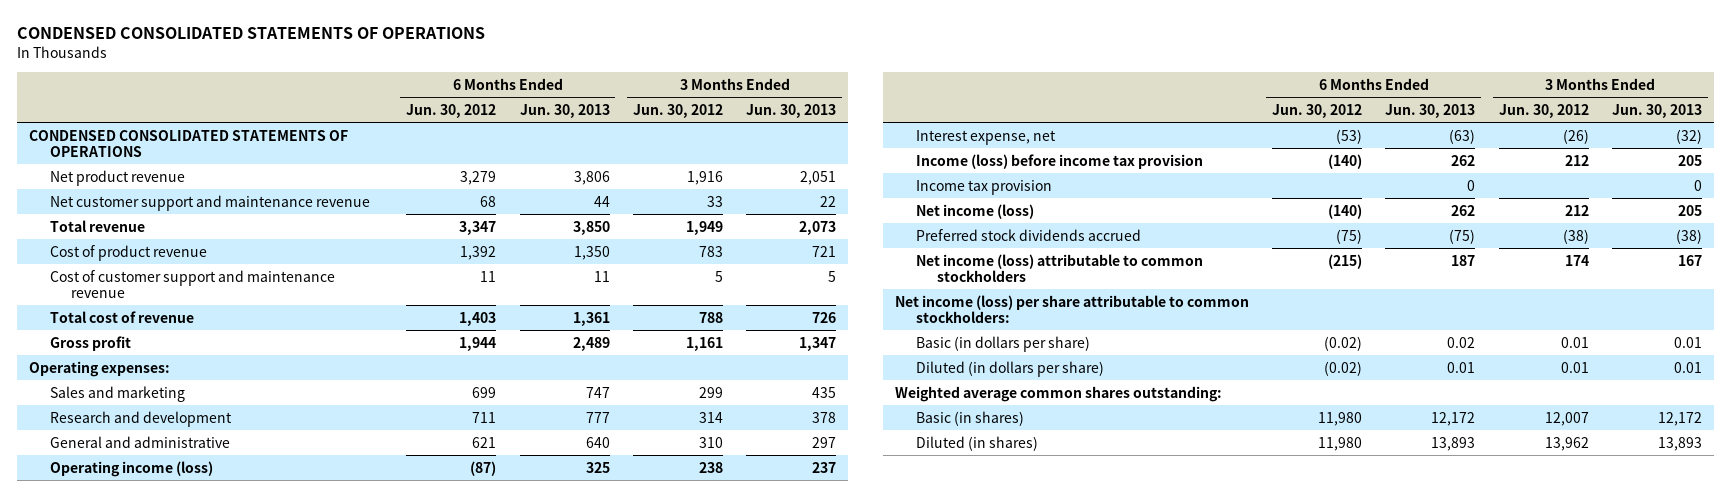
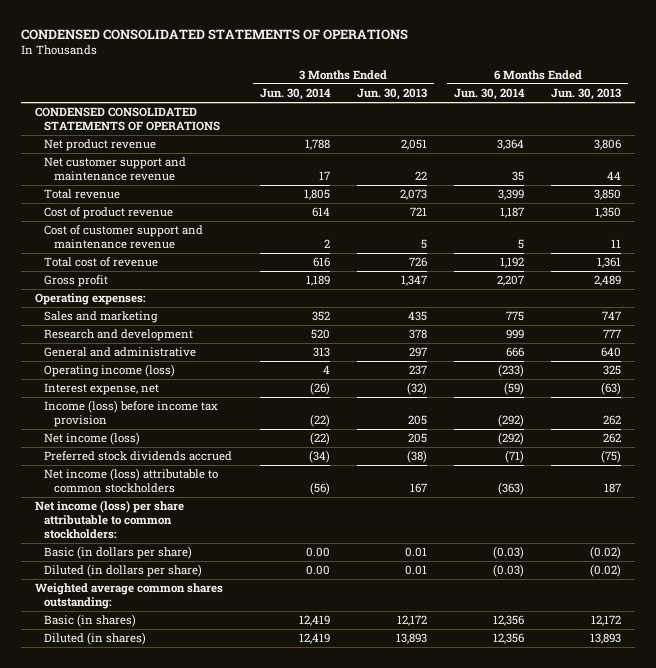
- | 6 Months Ended Jun. 30, 2012 | 6 Months Ended Jun. 30, 2013 | 3 Months Ended Jun. 30, 2012 | 3 Months Ended Jun. 30, 2013
+ | 3 Months Ended Jun. 30, 2014 | 3 Months Ended Jun. 30, 2013 | 6 Months Ended Jun. 30, 2014 | 6 Months Ended Jun. 30, 2013
- Income tax provision | | 0 | | 0
- Basic (in dollars per share) | (0.02) | 0.02 | 0.01 | 0.01
- Diluted (in dollars per share) | (0.02) | 0.01 | 0.01 | 0.01
+ Basic (in dollars per share) | 0.00 | 0.01 | (0.03) | (0.02)
+ Diluted (in dollars per share) | 0.00 | 0.01 | (0.03) | (0.02)

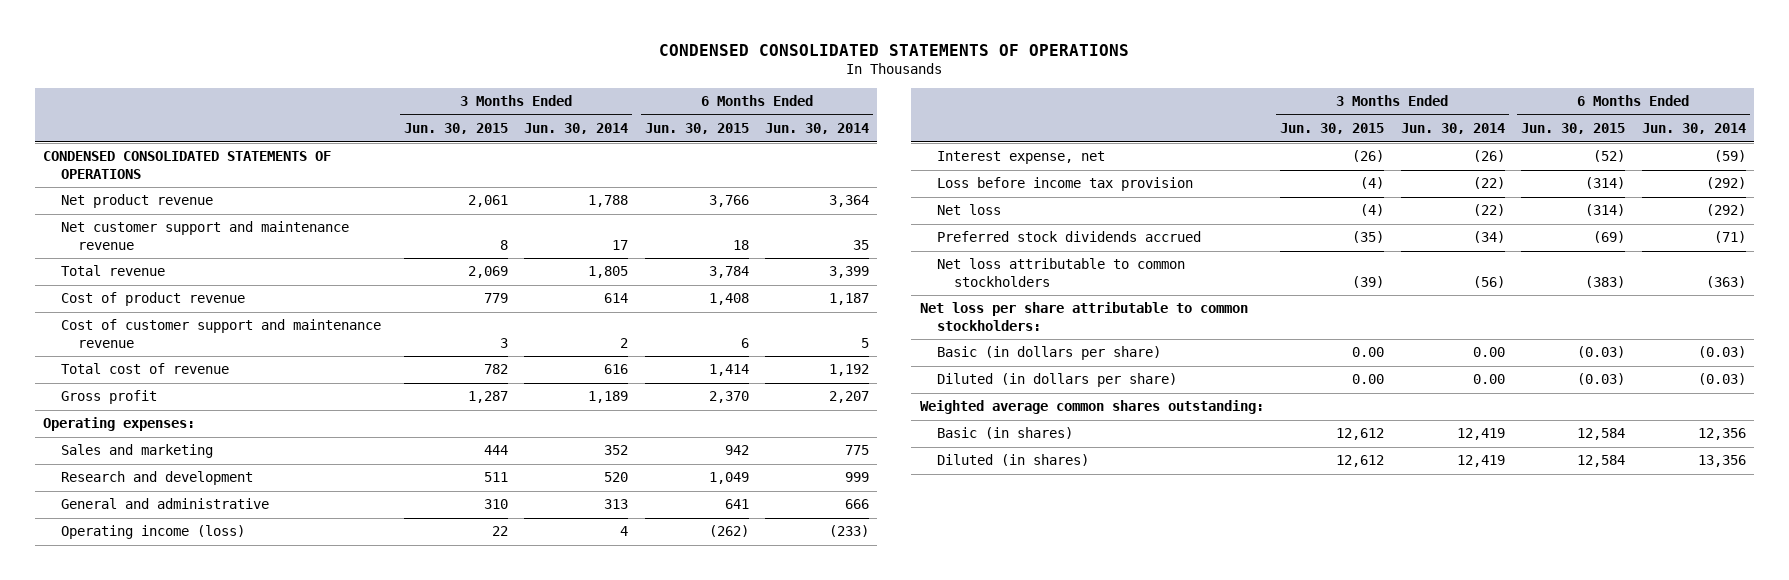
- | 3 Months Ended Jun. 30, 2014 | 3 Months Ended Jun. 30, 2013 | 6 Months Ended Jun. 30, 2014 | 6 Months Ended Jun. 30, 2013
+ | 3 Months Ended Jun. 30, 2015 | 3 Months Ended Jun. 30, 2014 | 6 Months Ended Jun. 30, 2015 | 6 Months Ended Jun. 30, 2014
- Income (loss) before income tax provision | (22) | 205 | (292) | 262
- Net income (loss) | (22) | 205 | (292) | 262
+ Loss before income tax provision | (4) | (22) | (314) | (292)
+ Net loss | (4) | (22) | (314) | (292)
- Net income (loss) attributable to common stockholders | (56) | 167 | (363) | 187
- Net income (loss) per share attributable to common stockholders:
+ Net loss attributable to common stockholders | (39) | (56) | (383) | (363)
+ Net loss per share attributable to common stockholders:
- Diluted (in shares) | 12,419 | 13,893 | 12,356 | 13,893
+ Diluted (in shares) | 12,612 | 12,419 | 12,584 | 13,356

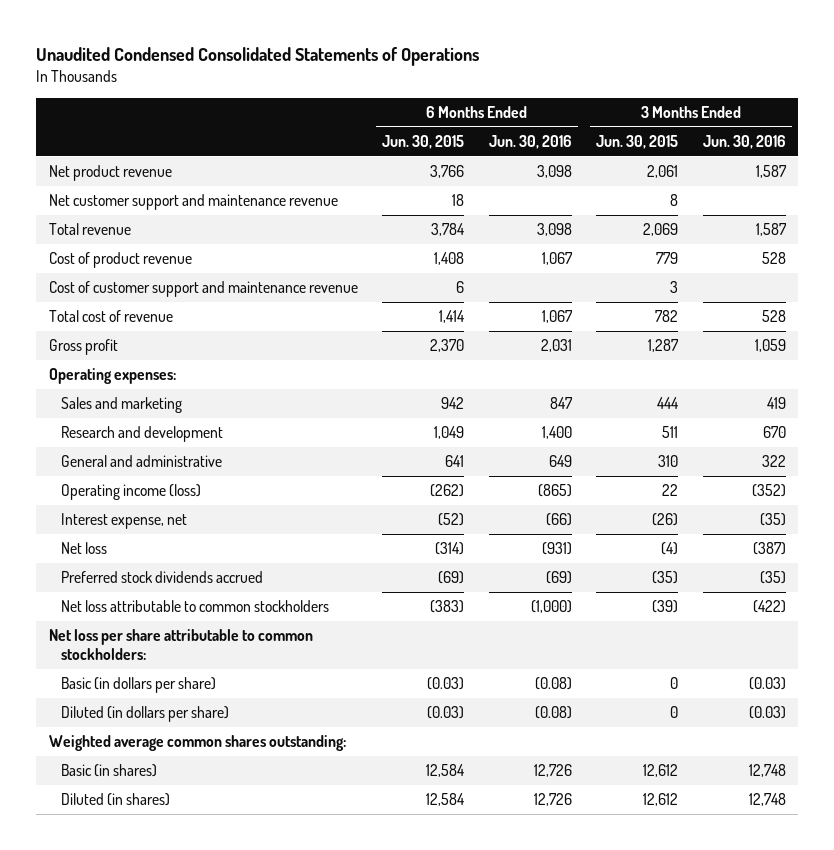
- CONDENSED CONSOLIDATED STATEMENTS OF OPERATIONS
+ Unaudited Condensed Consolidated Statements of Operations
- | 3 Months Ended Jun. 30, 2015 | 3 Months Ended Jun. 30, 2014 | 6 Months Ended Jun. 30, 2015 | 6 Months Ended Jun. 30, 2014
+ | 6 Months Ended Jun. 30, 2015 | 6 Months Ended Jun. 30, 2016 | 3 Months Ended Jun. 30, 2015 | 3 Months Ended Jun. 30, 2016
- CONDENSED CONSOLIDATED STATEMENTS OF OPERATIONS
- Loss before income tax provision | (4) | (22) | (314) | (292)
- Basic (in dollars per share) | 0.00 | 0.00 | (0.03) | (0.03)
- Diluted (in dollars per share) | 0.00 | 0.00 | (0.03) | (0.03)
+ Basic (in dollars per share) | (0.03) | (0.08) | 0 | (0.03)
+ Diluted (in dollars per share) | (0.03) | (0.08) | 0 | (0.03)

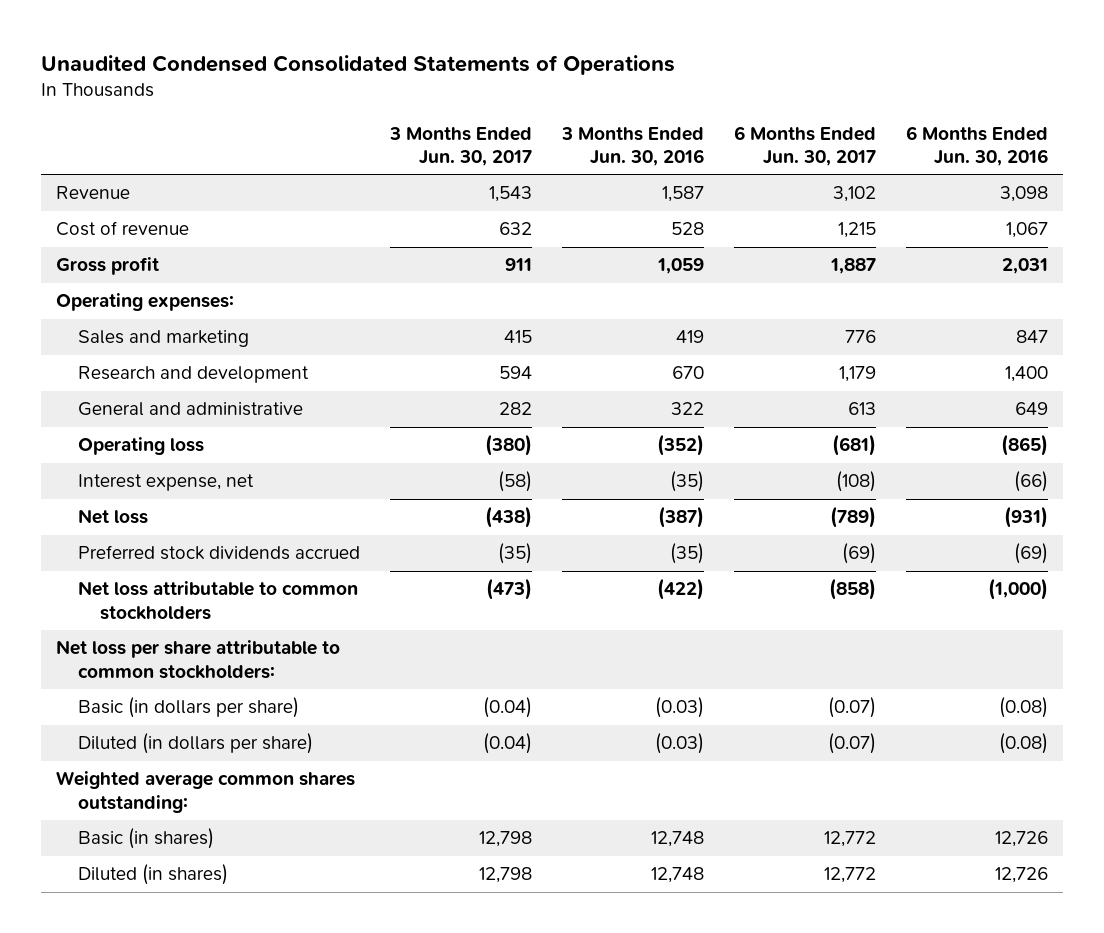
- | 6 Months Ended Jun. 30, 2015 | 6 Months Ended Jun. 30, 2016 | 3 Months Ended Jun. 30, 2015 | 3 Months Ended Jun. 30, 2016
+ | 3 Months Ended Jun. 30, 2017 | 3 Months Ended Jun. 30, 2016 | 6 Months Ended Jun. 30, 2017 | 6 Months Ended Jun. 30, 2016
- Net product revenue | 3,766 | 3,098 | 2,061 | 1,587
- Net customer support and maintenance revenue | 18 | | 8 |
- Total revenue | 3,784 | 3,098 | 2,069 | 1,587
- Cost of product revenue | 1,408 | 1,067 | 779 | 528
- Cost of customer support and maintenance revenue | 6 | | 3 |
- Total cost of revenue | 1,414 | 1,067 | 782 | 528
+ Revenue | 1,543 | 1,587 | 3,102 | 3,098
+ Cost of revenue | 632 | 528 | 1,215 | 1,067
- Operating income (loss) | (262) | (865) | 22 | (352)
+ Operating loss | (380) | (352) | (681) | (865)

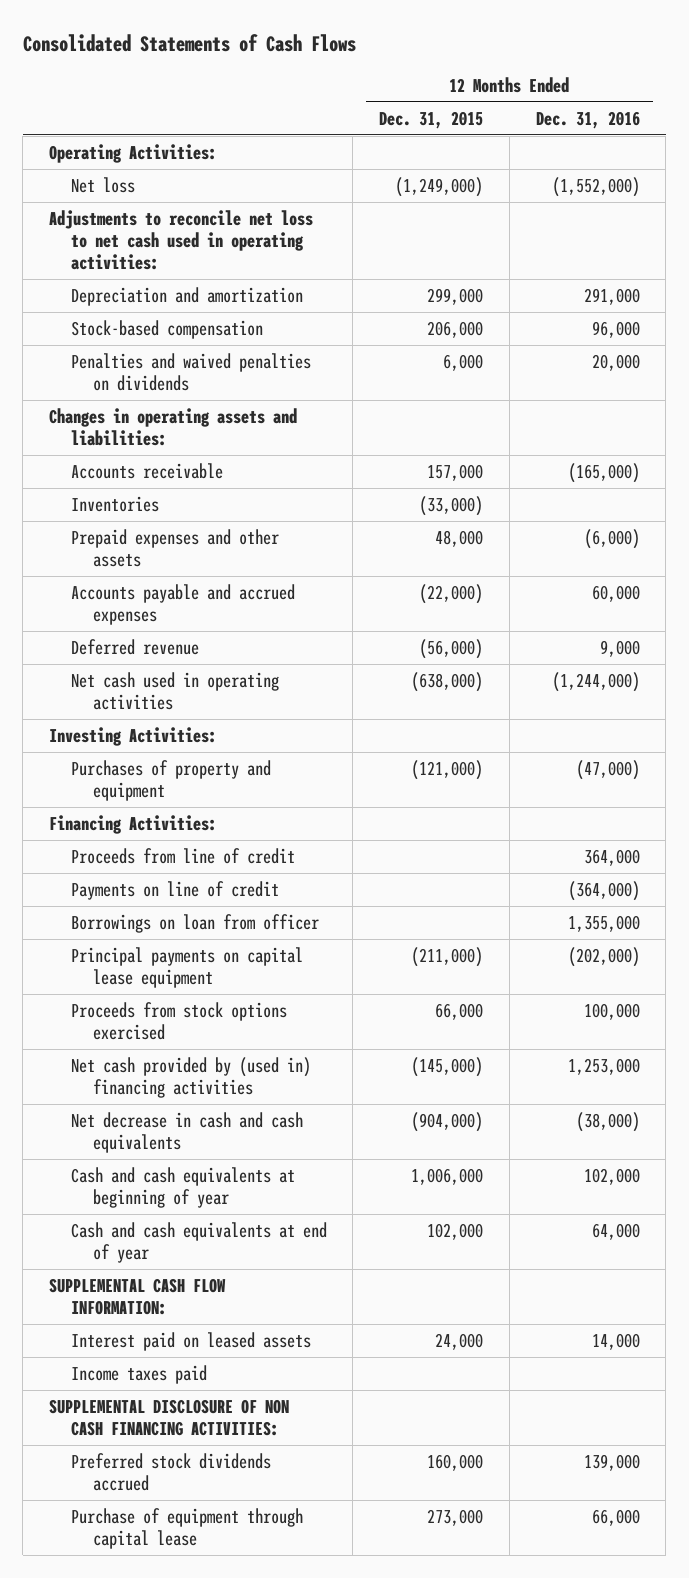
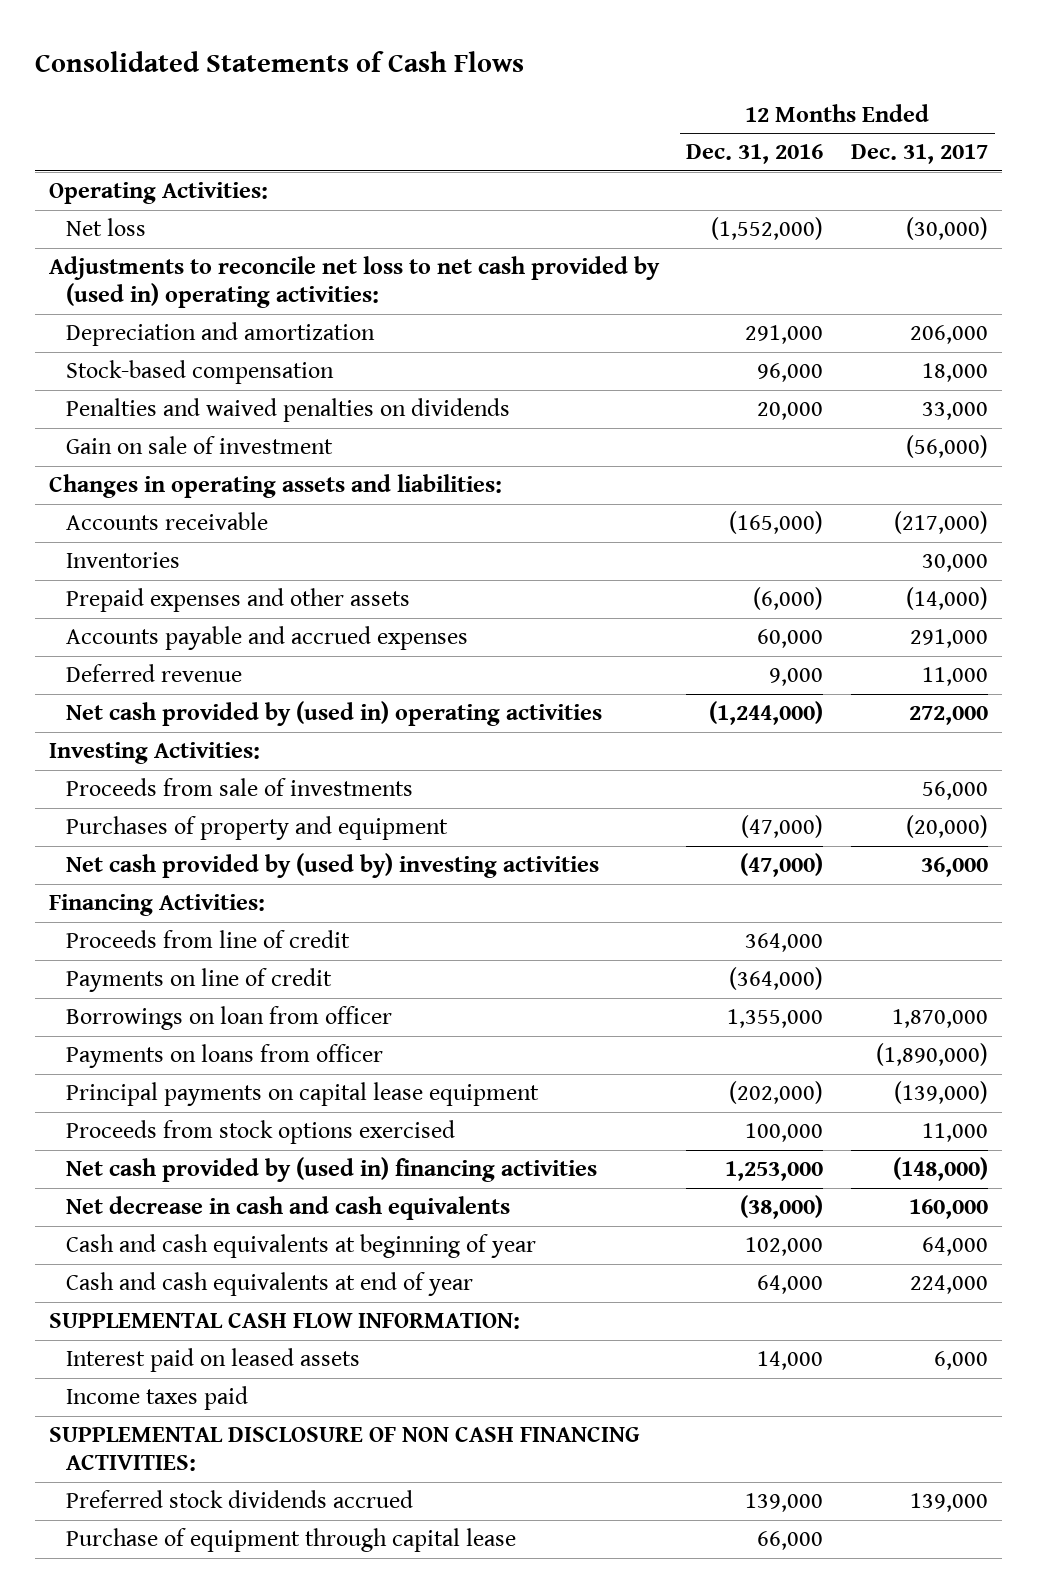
- | 12 Months Ended Dec. 31, 2015 | 12 Months Ended Dec. 31, 2016
+ | 12 Months Ended Dec. 31, 2016 | 12 Months Ended Dec. 31, 2017
- Adjustments to reconcile net loss to net cash used in operating activities:
+ Adjustments to reconcile net loss to net cash provided by (used in) operating activities:
+ Gain on sale of investment | | (56,000)
- Net cash used in operating activities | (638,000) | (1,244,000)
+ Net cash provided by (used in) operating activities | (1,244,000) | 272,000
+ Proceeds from sale of investments | | 56,000
+ Net cash provided by (used by) investing activities | (47,000) | 36,000
+ Payments on loans from officer | | (1,890,000)

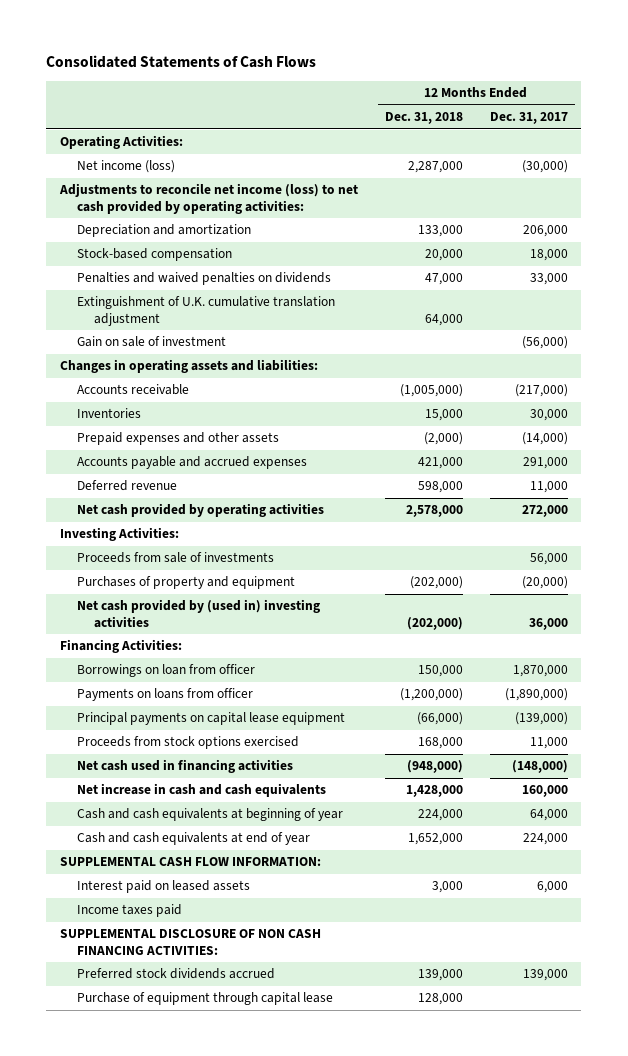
- | 12 Months Ended Dec. 31, 2016 | 12 Months Ended Dec. 31, 2017
+ | 12 Months Ended Dec. 31, 2018 | 12 Months Ended Dec. 31, 2017
- Net loss | (1,552,000) | (30,000)
- Adjustments to reconcile net loss to net cash provided by (used in) operating activities:
+ Net income (loss) | 2,287,000 | (30,000)
+ Adjustments to reconcile net income (loss) to net cash provided by operating activities:
+ Extinguishment of U.K. cumulative translation adjustment | 64,000 |
- Net cash provided by (used in) operating activities | (1,244,000) | 272,000
+ Net cash provided by operating activities | 2,578,000 | 272,000
- Net cash provided by (used by) investing activities | (47,000) | 36,000
+ Net cash provided by (used in) investing activities | (202,000) | 36,000
- Proceeds from line of credit | 364,000 |
- Payments on line of credit | (364,000) |
- Net cash provided by (used in) financing activities | 1,253,000 | (148,000)
- Net decrease in cash and cash equivalents | (38,000) | 160,000
+ Net cash used in financing activities | (948,000) | (148,000)
+ Net increase in cash and cash equivalents | 1,428,000 | 160,000

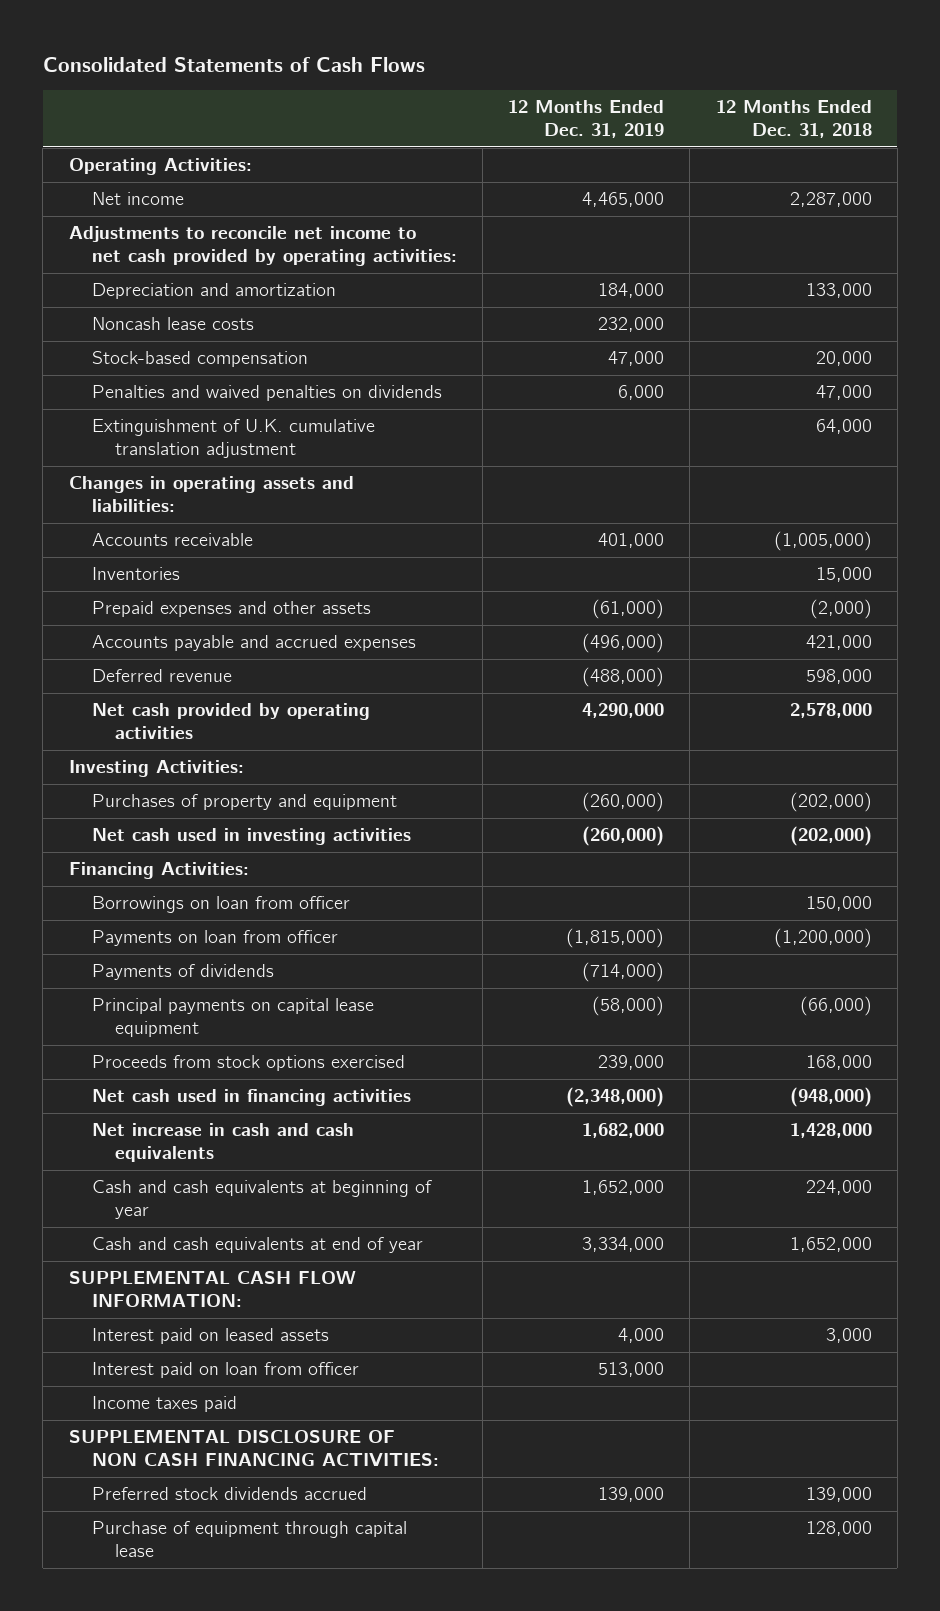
- | 12 Months Ended Dec. 31, 2018 | 12 Months Ended Dec. 31, 2017
+ | 12 Months Ended Dec. 31, 2019 | 12 Months Ended Dec. 31, 2018
- Net income (loss) | 2,287,000 | (30,000)
- Adjustments to reconcile net income (loss) to net cash provided by operating activities:
+ Net income | 4,465,000 | 2,287,000
+ Adjustments to reconcile net income to net cash provided by operating activities:
+ Noncash lease costs | 232,000 |
- Gain on sale of investment | | (56,000)
- Proceeds from sale of investments | | 56,000
- Net cash provided by (used in) investing activities | (202,000) | 36,000
+ Net cash used in investing activities | (260,000) | (202,000)
- Payments on loans from officer | (1,200,000) | (1,890,000)
+ Payments on loan from officer | (1,815,000) | (1,200,000)
+ Payments of dividends | (714,000) |
+ Interest paid on loan from officer | 513,000 |

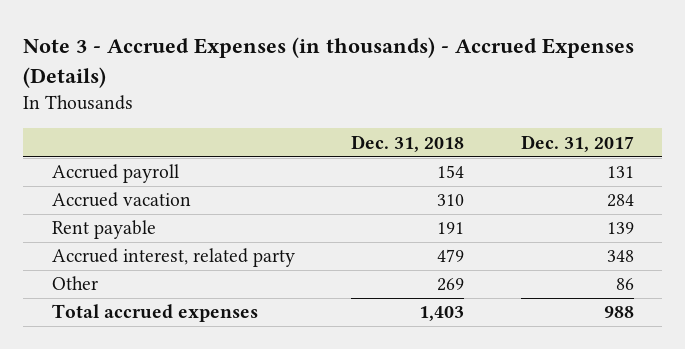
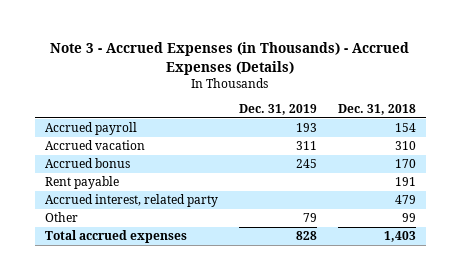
- Note 3 - Accrued Expenses (in thousands) - Accrued Expenses (Details)
+ Note 3 - Accrued Expenses (in Thousands) - Accrued Expenses (Details)
- | Dec. 31, 2018 | Dec. 31, 2017
+ | Dec. 31, 2019 | Dec. 31, 2018
+ Accrued bonus | 245 | 170
- Other | 269 | 86
+ Other | 79 | 99

